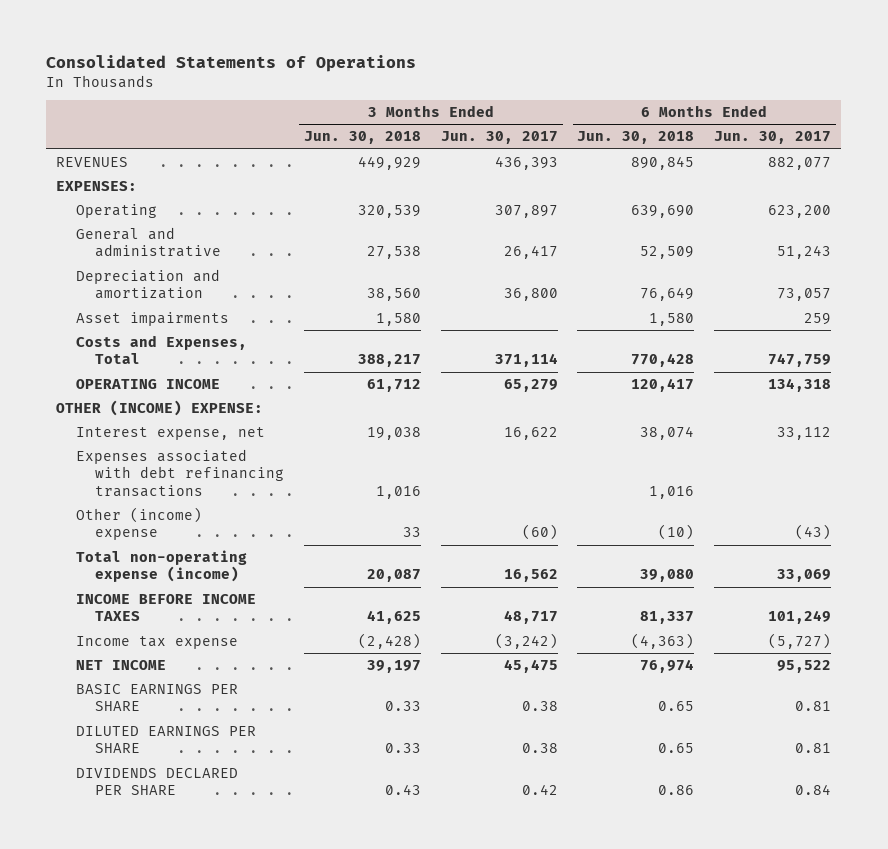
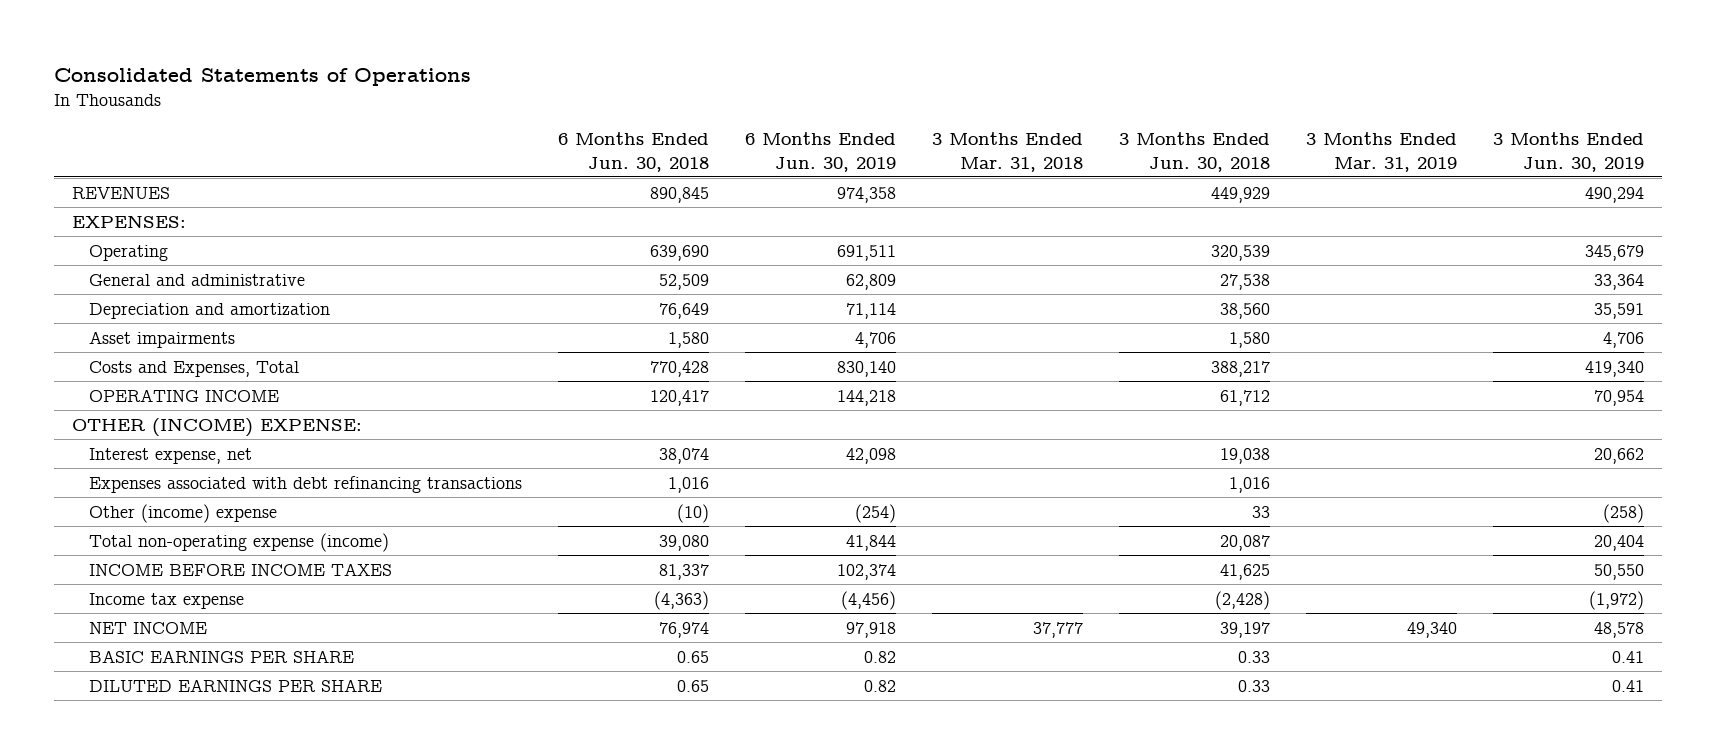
- | 3 Months Ended Jun. 30, 2018 | 3 Months Ended Jun. 30, 2017 | 6 Months Ended Jun. 30, 2018 | 6 Months Ended Jun. 30, 2017
+ | 6 Months Ended Jun. 30, 2018 | 6 Months Ended Jun. 30, 2019 | 3 Months Ended Mar. 31, 2018 | 3 Months Ended Jun. 30, 2018 | 3 Months Ended Mar. 31, 2019 | 3 Months Ended Jun. 30, 2019
- DIVIDENDS DECLARED PER SHARE | 0.43 | 0.42 | 0.86 | 0.84

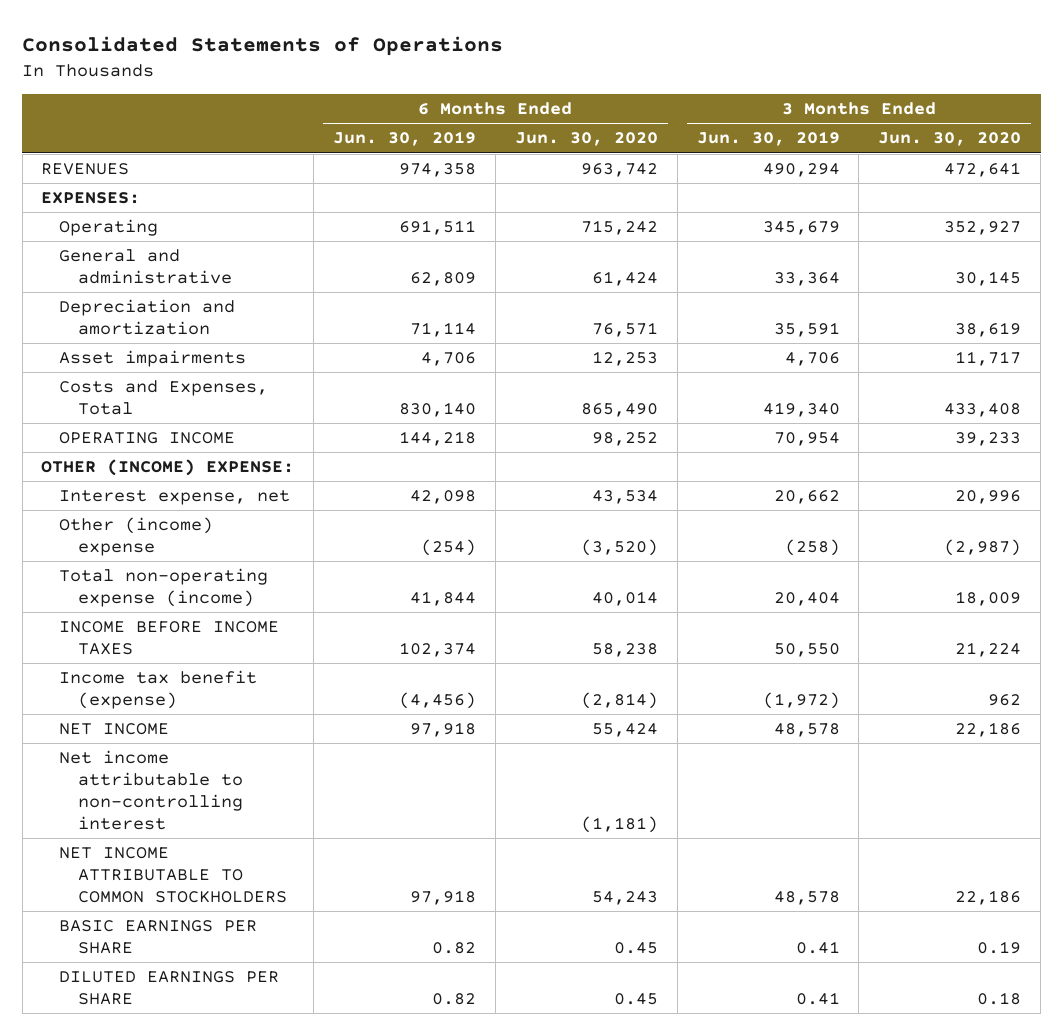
- | 6 Months Ended Jun. 30, 2018 | 6 Months Ended Jun. 30, 2019 | 3 Months Ended Mar. 31, 2018 | 3 Months Ended Jun. 30, 2018 | 3 Months Ended Mar. 31, 2019 | 3 Months Ended Jun. 30, 2019
+ | 6 Months Ended Jun. 30, 2019 | 6 Months Ended Jun. 30, 2020 | 3 Months Ended Jun. 30, 2019 | 3 Months Ended Jun. 30, 2020
- Expenses associated with debt refinancing transactions | 1,016 | | | 1,016 | |
- Income tax expense | (4,363) | (4,456) | | (2,428) | | (1,972)
+ Income tax benefit (expense) | (4,456) | (2,814) | (1,972) | 962
+ Net income attributable to non-controlling interest | | (1,181) | |
+ NET INCOME ATTRIBUTABLE TO COMMON STOCKHOLDERS | 97,918 | 54,243 | 48,578 | 22,186

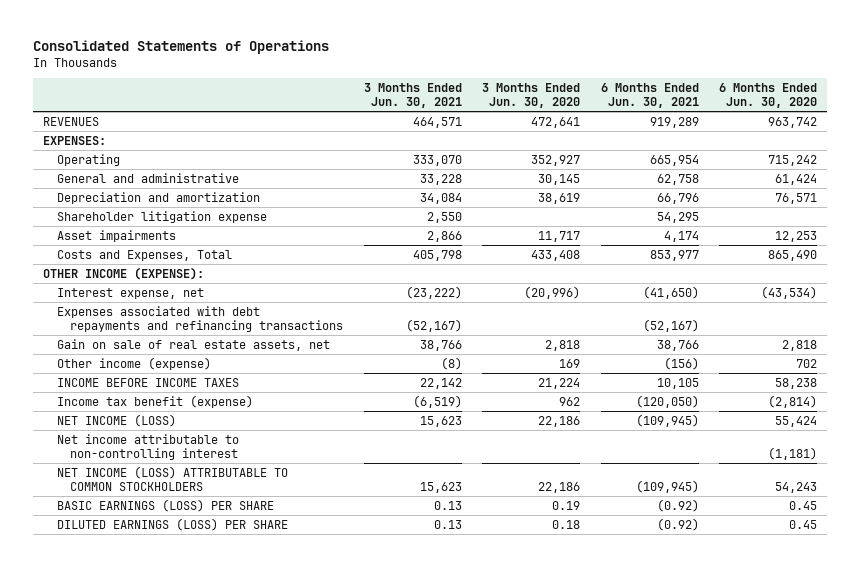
- | 6 Months Ended Jun. 30, 2019 | 6 Months Ended Jun. 30, 2020 | 3 Months Ended Jun. 30, 2019 | 3 Months Ended Jun. 30, 2020
+ | 3 Months Ended Jun. 30, 2021 | 3 Months Ended Jun. 30, 2020 | 6 Months Ended Jun. 30, 2021 | 6 Months Ended Jun. 30, 2020
+ Shareholder litigation expense | 2,550 | | 54,295 |
- OPERATING INCOME | 144,218 | 98,252 | 70,954 | 39,233
- OTHER (INCOME) EXPENSE:
- Interest expense, net | 42,098 | 43,534 | 20,662 | 20,996
- Other (income) expense | (254) | (3,520) | (258) | (2,987)
- Total non-operating expense (income) | 41,844 | 40,014 | 20,404 | 18,009
+ OTHER INCOME (EXPENSE):
+ Interest expense, net | (23,222) | (20,996) | (41,650) | (43,534)
+ Expenses associated with debt repayments and refinancing transactions | (52,167) | | (52,167) |
+ Gain on sale of real estate assets, net | 38,766 | 2,818 | 38,766 | 2,818
+ Other income (expense) | (8) | 169 | (156) | 702
- NET INCOME | 97,918 | 55,424 | 48,578 | 22,186
+ NET INCOME (LOSS) | 15,623 | 22,186 | (109,945) | 55,424
- NET INCOME ATTRIBUTABLE TO COMMON STOCKHOLDERS | 97,918 | 54,243 | 48,578 | 22,186
- BASIC EARNINGS PER SHARE | 0.82 | 0.45 | 0.41 | 0.19
- DILUTED EARNINGS PER SHARE | 0.82 | 0.45 | 0.41 | 0.18
+ NET INCOME (LOSS) ATTRIBUTABLE TO COMMON STOCKHOLDERS | 15,623 | 22,186 | (109,945) | 54,243
+ BASIC EARNINGS (LOSS) PER SHARE | 0.13 | 0.19 | (0.92) | 0.45
+ DILUTED EARNINGS (LOSS) PER SHARE | 0.13 | 0.18 | (0.92) | 0.45

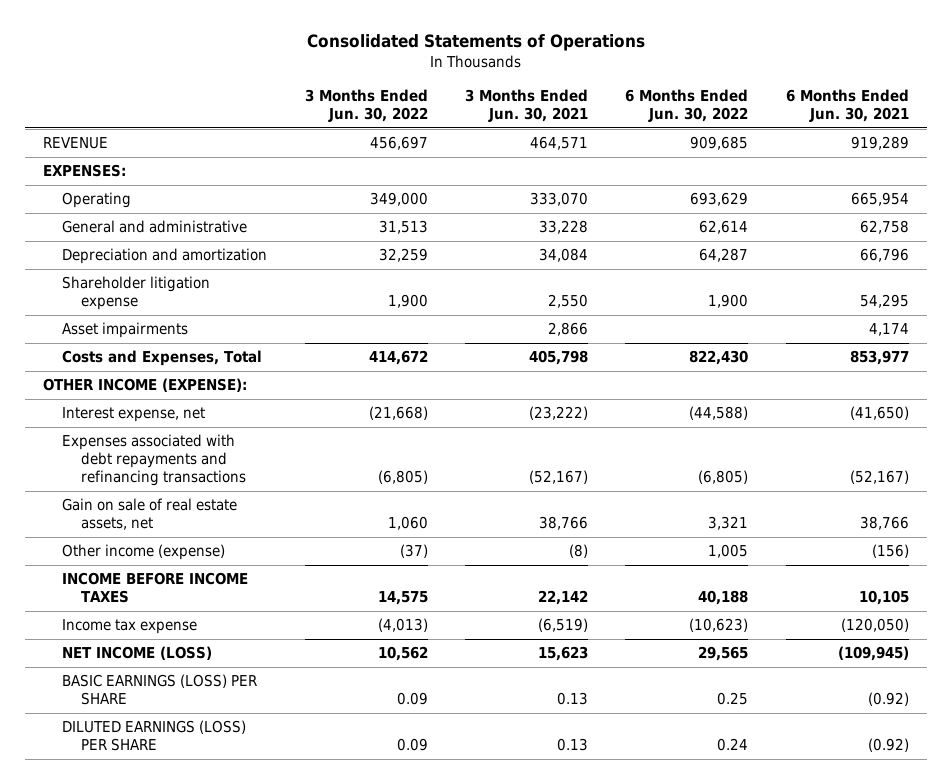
- | 3 Months Ended Jun. 30, 2021 | 3 Months Ended Jun. 30, 2020 | 6 Months Ended Jun. 30, 2021 | 6 Months Ended Jun. 30, 2020
+ | 3 Months Ended Jun. 30, 2022 | 3 Months Ended Jun. 30, 2021 | 6 Months Ended Jun. 30, 2022 | 6 Months Ended Jun. 30, 2021
- REVENUES | 464,571 | 472,641 | 919,289 | 963,742
+ REVENUE | 456,697 | 464,571 | 909,685 | 919,289
- Income tax benefit (expense) | (6,519) | 962 | (120,050) | (2,814)
+ Income tax expense | (4,013) | (6,519) | (10,623) | (120,050)
- Net income attributable to non-controlling interest | | | | (1,181)
- NET INCOME (LOSS) ATTRIBUTABLE TO COMMON STOCKHOLDERS | 15,623 | 22,186 | (109,945) | 54,243

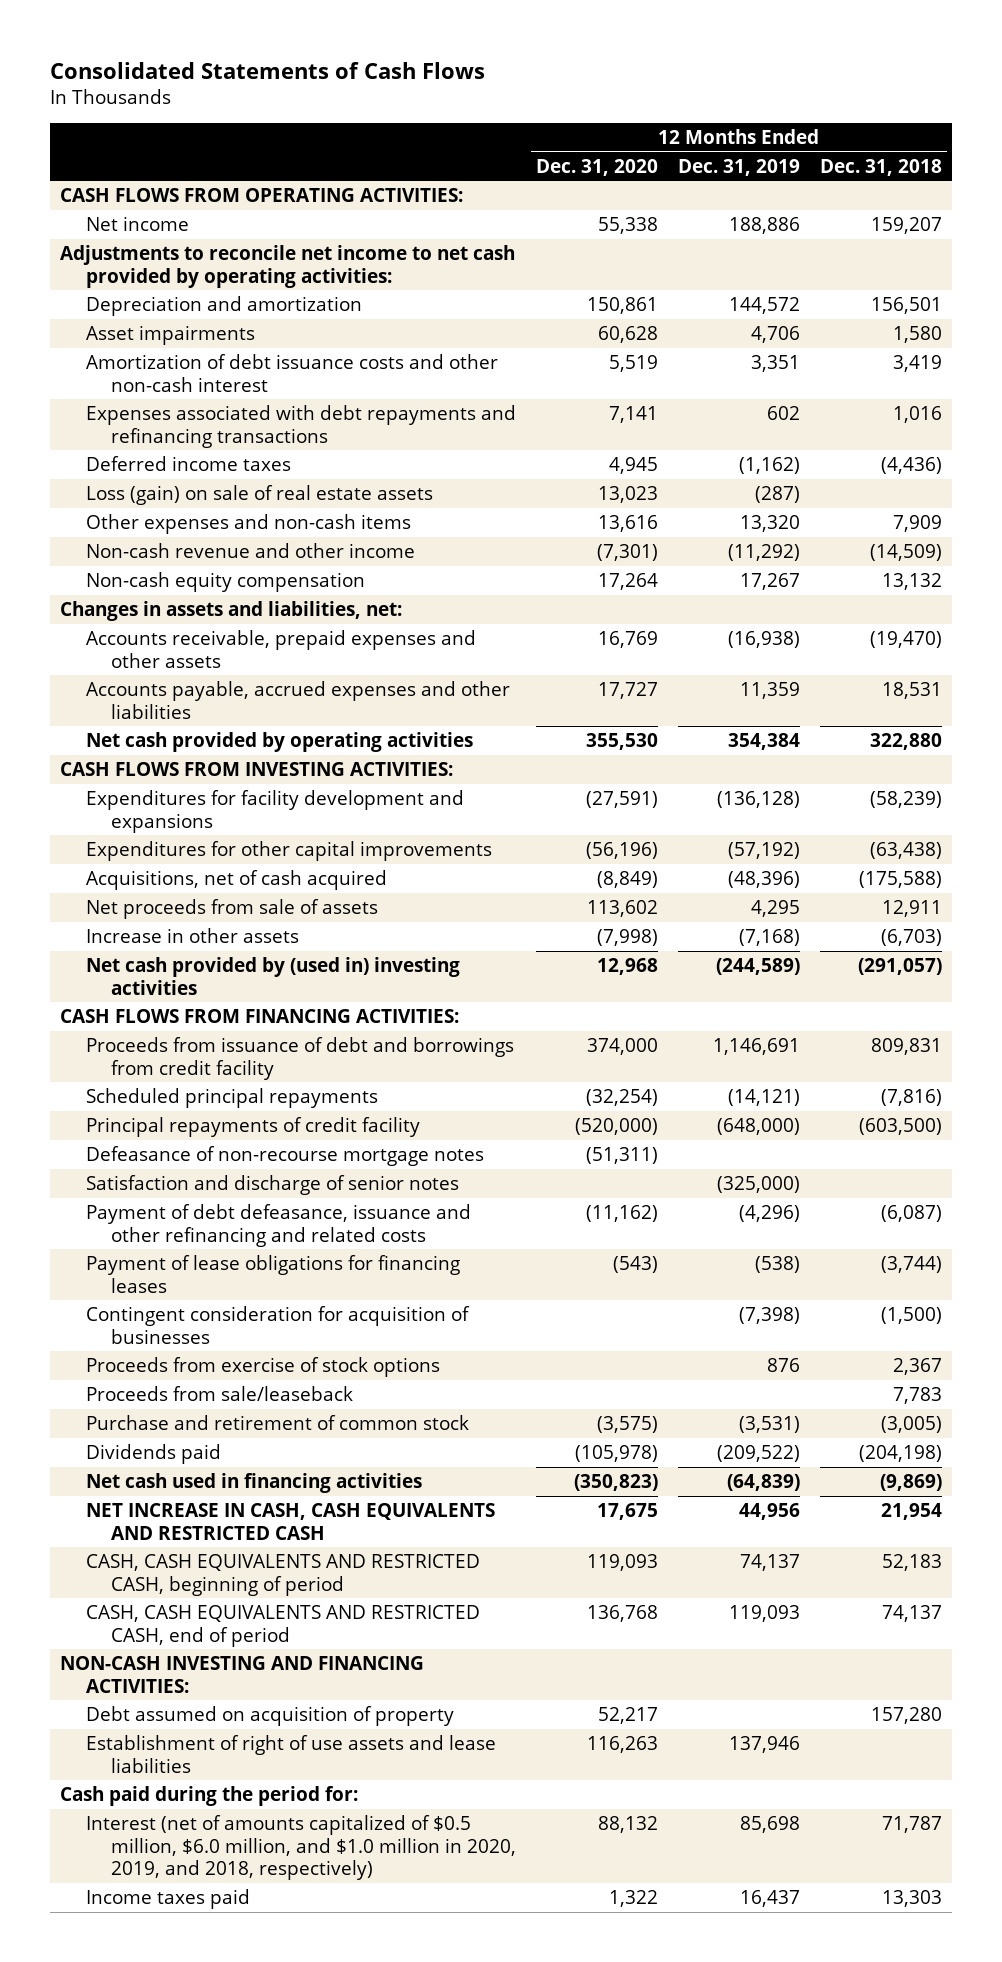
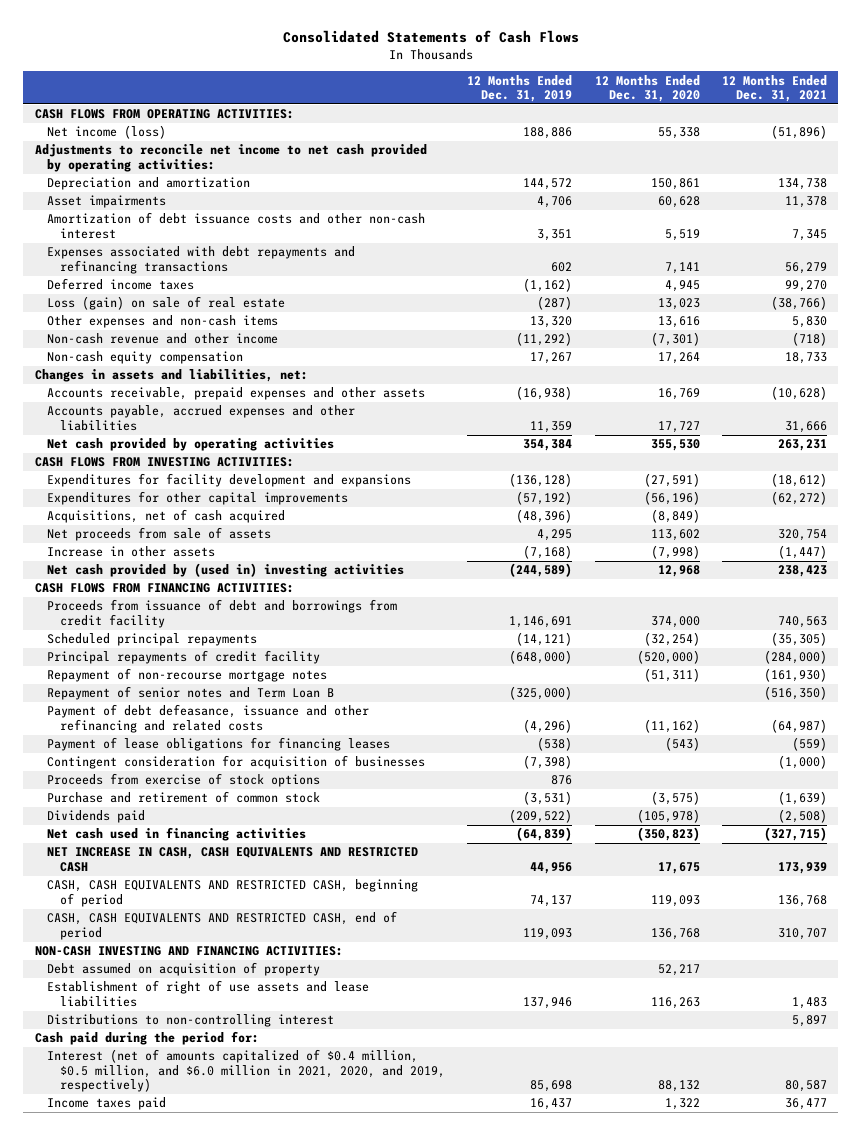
- | 12 Months Ended Dec. 31, 2020 | 12 Months Ended Dec. 31, 2019 | 12 Months Ended Dec. 31, 2018
+ | 12 Months Ended Dec. 31, 2019 | 12 Months Ended Dec. 31, 2020 | 12 Months Ended Dec. 31, 2021
- Net income | 55,338 | 188,886 | 159,207
+ Net income (loss) | 188,886 | 55,338 | (51,896)
- Loss (gain) on sale of real estate assets | 13,023 | (287) |
+ Loss (gain) on sale of real estate | (287) | 13,023 | (38,766)
- Defeasance of non-recourse mortgage notes | (51,311) | |
- Satisfaction and discharge of senior notes | | (325,000) |
+ Repayment of non-recourse mortgage notes | | (51,311) | (161,930)
+ Repayment of senior notes and Term Loan B | (325,000) | | (516,350)
- Proceeds from sale/leaseback | | | 7,783
+ Distributions to non-controlling interest | | | 5,897
- Interest (net of amounts capitalized of $0.5 million, $6.0 million, and $1.0 million in 2020, 2019, and 2018, respectively) | 88,132 | 85,698 | 71,787
+ Interest (net of amounts capitalized of $0.4 million, $0.5 million, and $6.0 million in 2021, 2020, and 2019, respectively) | 85,698 | 88,132 | 80,587

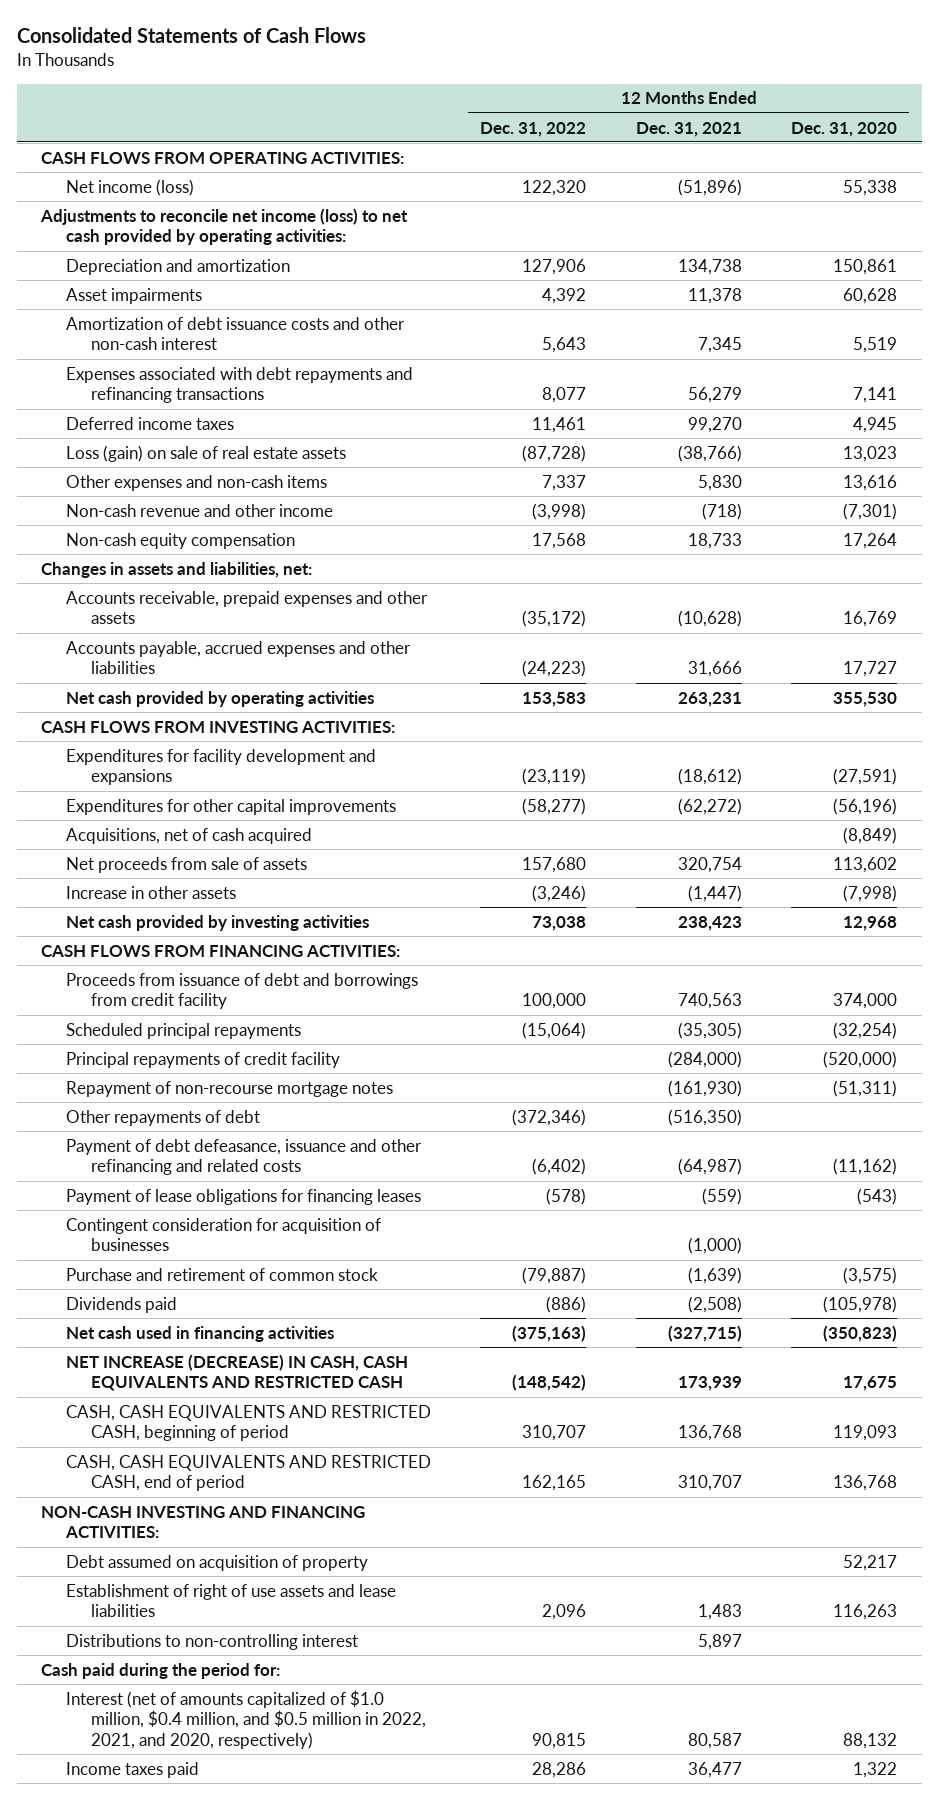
- | 12 Months Ended Dec. 31, 2019 | 12 Months Ended Dec. 31, 2020 | 12 Months Ended Dec. 31, 2021
+ | 12 Months Ended Dec. 31, 2022 | 12 Months Ended Dec. 31, 2021 | 12 Months Ended Dec. 31, 2020
- Adjustments to reconcile net income to net cash provided by operating activities:
+ Adjustments to reconcile net income (loss) to net cash provided by operating activities:
- Loss (gain) on sale of real estate | (287) | 13,023 | (38,766)
+ Loss (gain) on sale of real estate assets | (87,728) | (38,766) | 13,023
- Net cash provided by (used in) investing activities | (244,589) | 12,968 | 238,423
+ Net cash provided by investing activities | 73,038 | 238,423 | 12,968
- Repayment of senior notes and Term Loan B | (325,000) | | (516,350)
+ Other repayments of debt | (372,346) | (516,350) |
- Proceeds from exercise of stock options | 876 | |
- NET INCREASE IN CASH, CASH EQUIVALENTS AND RESTRICTED CASH | 44,956 | 17,675 | 173,939
+ NET INCREASE (DECREASE) IN CASH, CASH EQUIVALENTS AND RESTRICTED CASH | (148,542) | 173,939 | 17,675
- Interest (net of amounts capitalized of $0.4 million, $0.5 million, and $6.0 million in 2021, 2020, and 2019, respectively) | 85,698 | 88,132 | 80,587
+ Interest (net of amounts capitalized of $1.0 million, $0.4 million, and $0.5 million in 2022, 2021, and 2020, respectively) | 90,815 | 80,587 | 88,132

